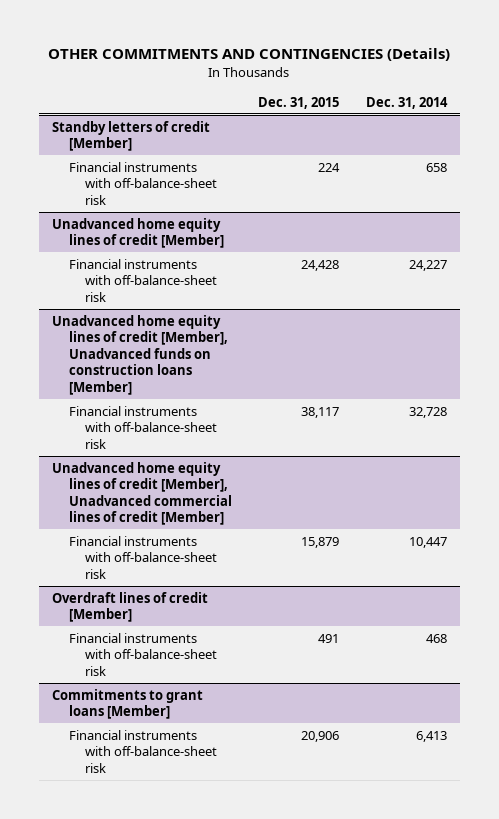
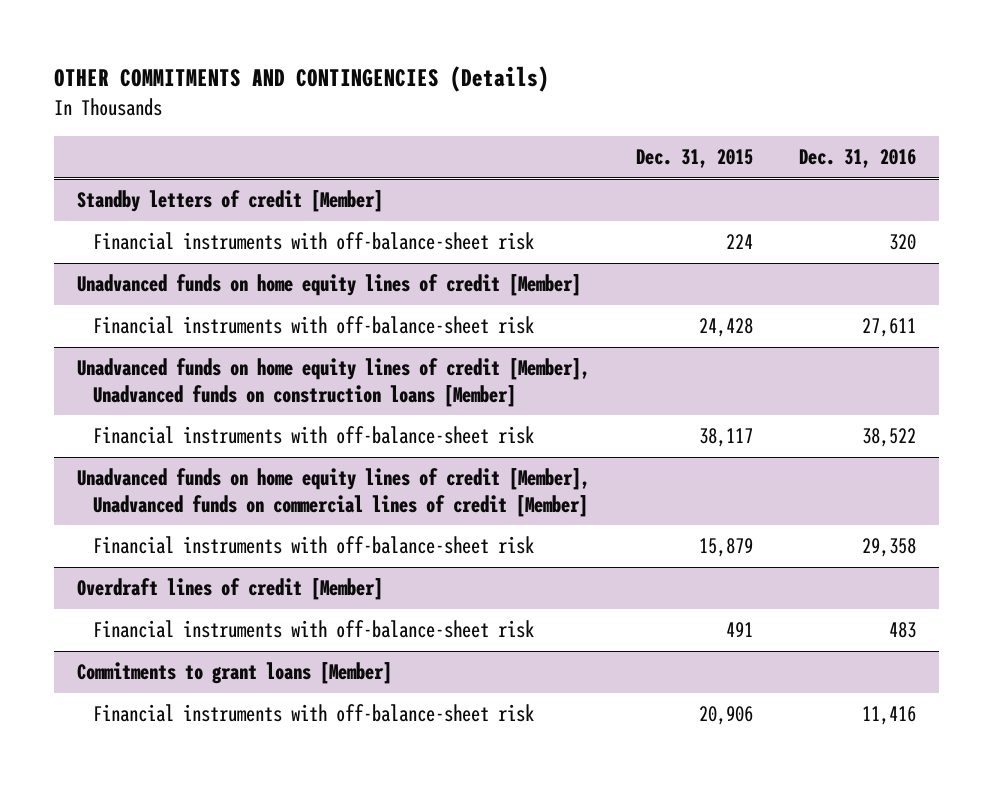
- | Dec. 31, 2015 | Dec. 31, 2014
+ | Dec. 31, 2015 | Dec. 31, 2016
- Unadvanced home equity lines of credit [Member]
+ Unadvanced funds on home equity lines of credit [Member]
- Unadvanced home equity lines of credit [Member], Unadvanced funds on construction loans [Member]
+ Unadvanced funds on home equity lines of credit [Member], Unadvanced funds on construction loans [Member]
- Unadvanced home equity lines of credit [Member], Unadvanced commercial lines of credit [Member]
+ Unadvanced funds on home equity lines of credit [Member], Unadvanced funds on commercial lines of credit [Member]

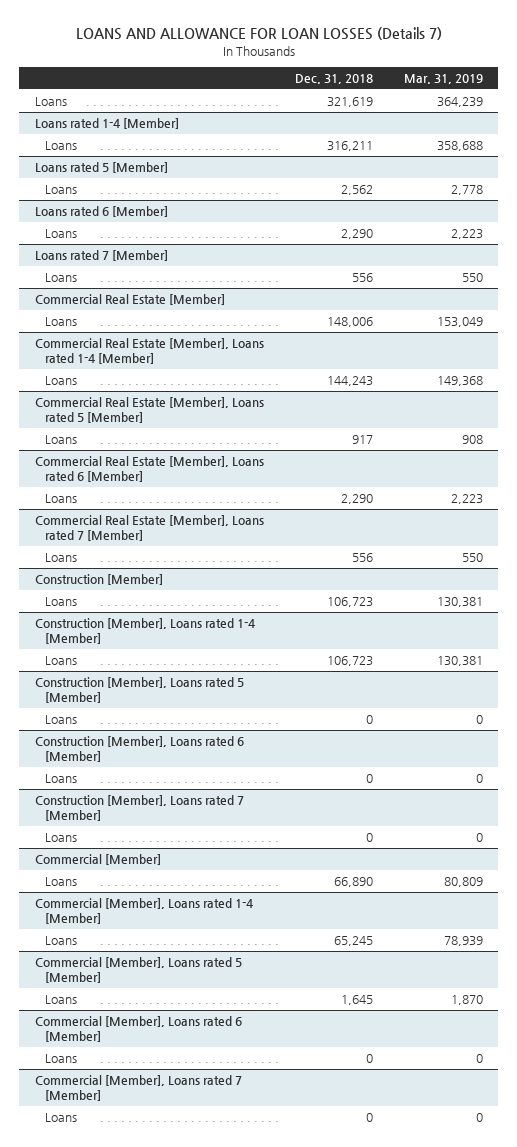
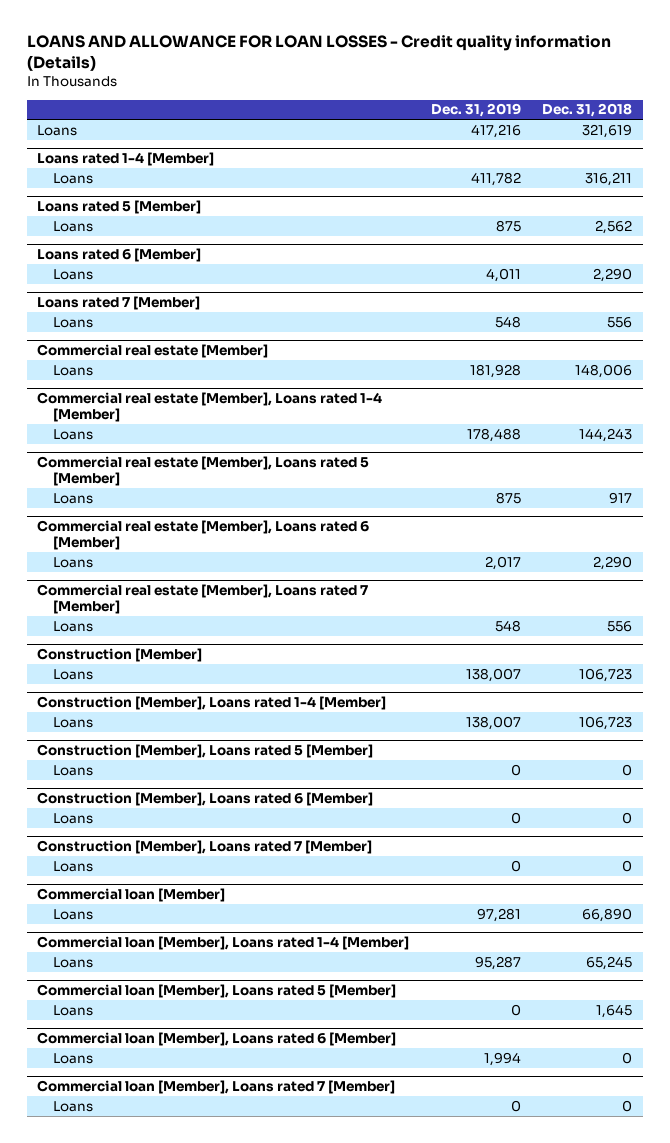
- LOANS AND ALLOWANCE FOR LOAN LOSSES (Details 7)
+ LOANS AND ALLOWANCE FOR LOAN LOSSES - Credit quality information (Details)
- | Dec. 31, 2018 | Mar. 31, 2019
+ | Dec. 31, 2019 | Dec. 31, 2018
- Commercial Real Estate [Member]
+ Commercial real estate [Member]
- Commercial Real Estate [Member], Loans rated 1-4 [Member]
+ Commercial real estate [Member], Loans rated 1-4 [Member]
- Commercial Real Estate [Member], Loans rated 5 [Member]
+ Commercial real estate [Member], Loans rated 5 [Member]
- Commercial Real Estate [Member], Loans rated 6 [Member]
+ Commercial real estate [Member], Loans rated 6 [Member]
- Commercial Real Estate [Member], Loans rated 7 [Member]
+ Commercial real estate [Member], Loans rated 7 [Member]
- Commercial [Member]
+ Commercial loan [Member]
- Commercial [Member], Loans rated 1-4 [Member]
+ Commercial loan [Member], Loans rated 1-4 [Member]
- Commercial [Member], Loans rated 5 [Member]
+ Commercial loan [Member], Loans rated 5 [Member]
- Commercial [Member], Loans rated 6 [Member]
+ Commercial loan [Member], Loans rated 6 [Member]
- Commercial [Member], Loans rated 7 [Member]
+ Commercial loan [Member], Loans rated 7 [Member]

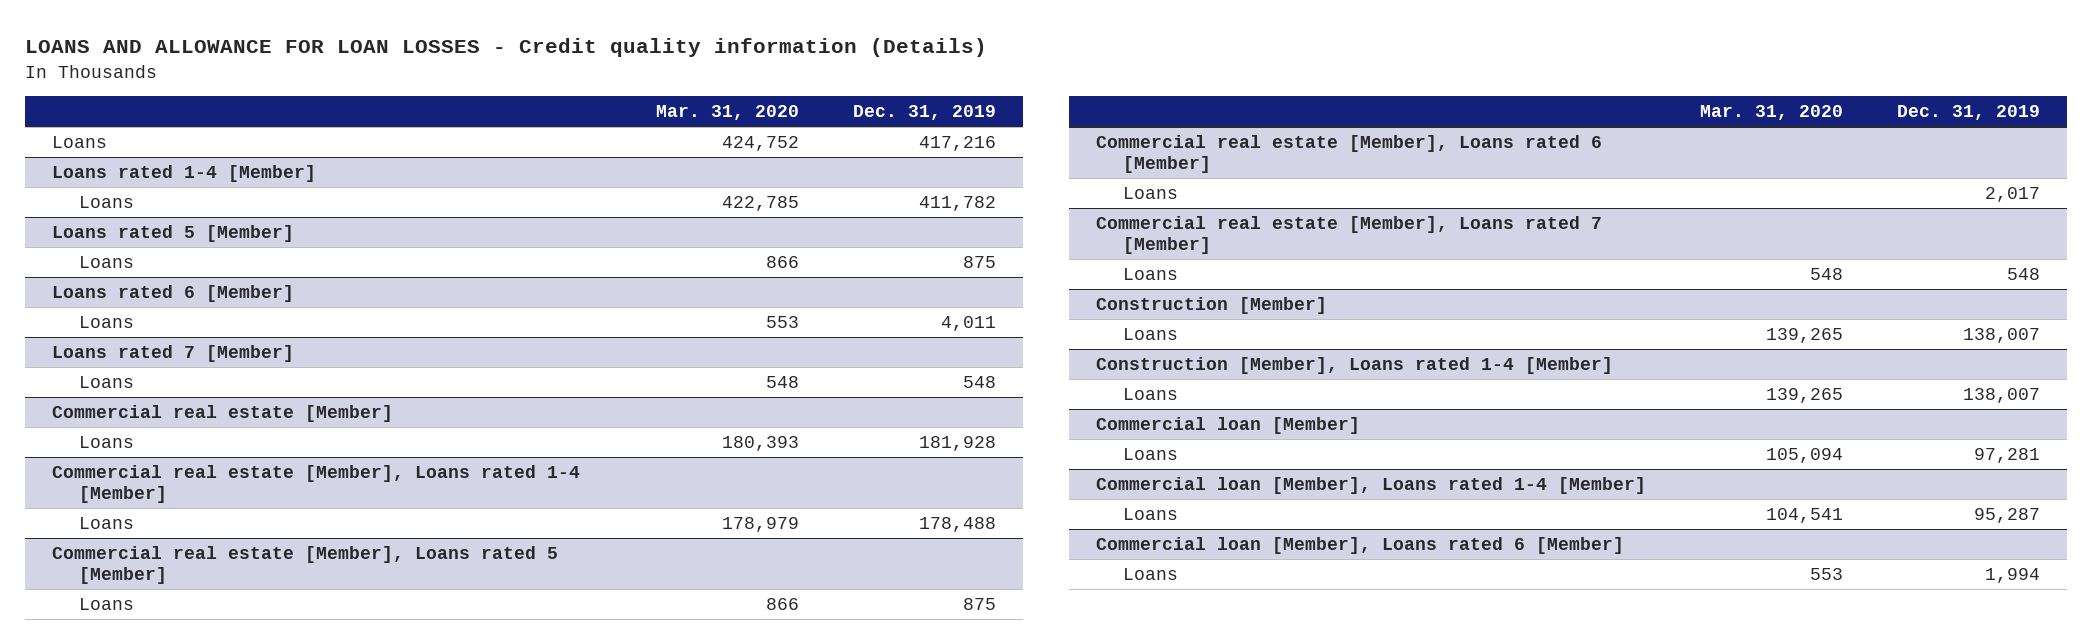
- | Dec. 31, 2019 | Dec. 31, 2018
+ | Mar. 31, 2020 | Dec. 31, 2019
- Construction [Member], Loans rated 5 [Member]
- Loans | 0 | 0
- Construction [Member], Loans rated 6 [Member]
- Loans | 0 | 0
- Construction [Member], Loans rated 7 [Member]
- Loans | 0 | 0
- Commercial loan [Member], Loans rated 5 [Member]
- Loans | 0 | 1,645
- Commercial loan [Member], Loans rated 7 [Member]
- Loans | 0 | 0

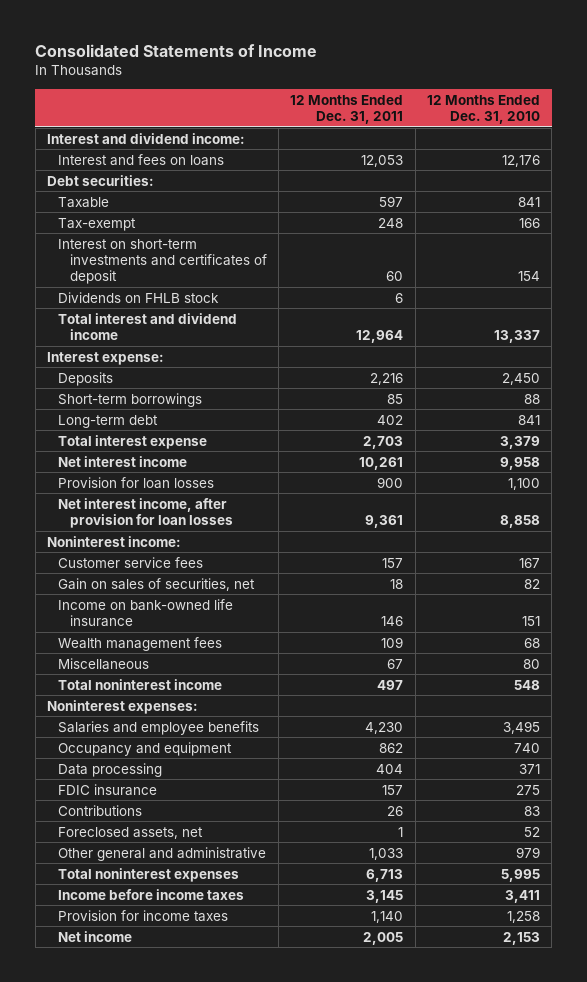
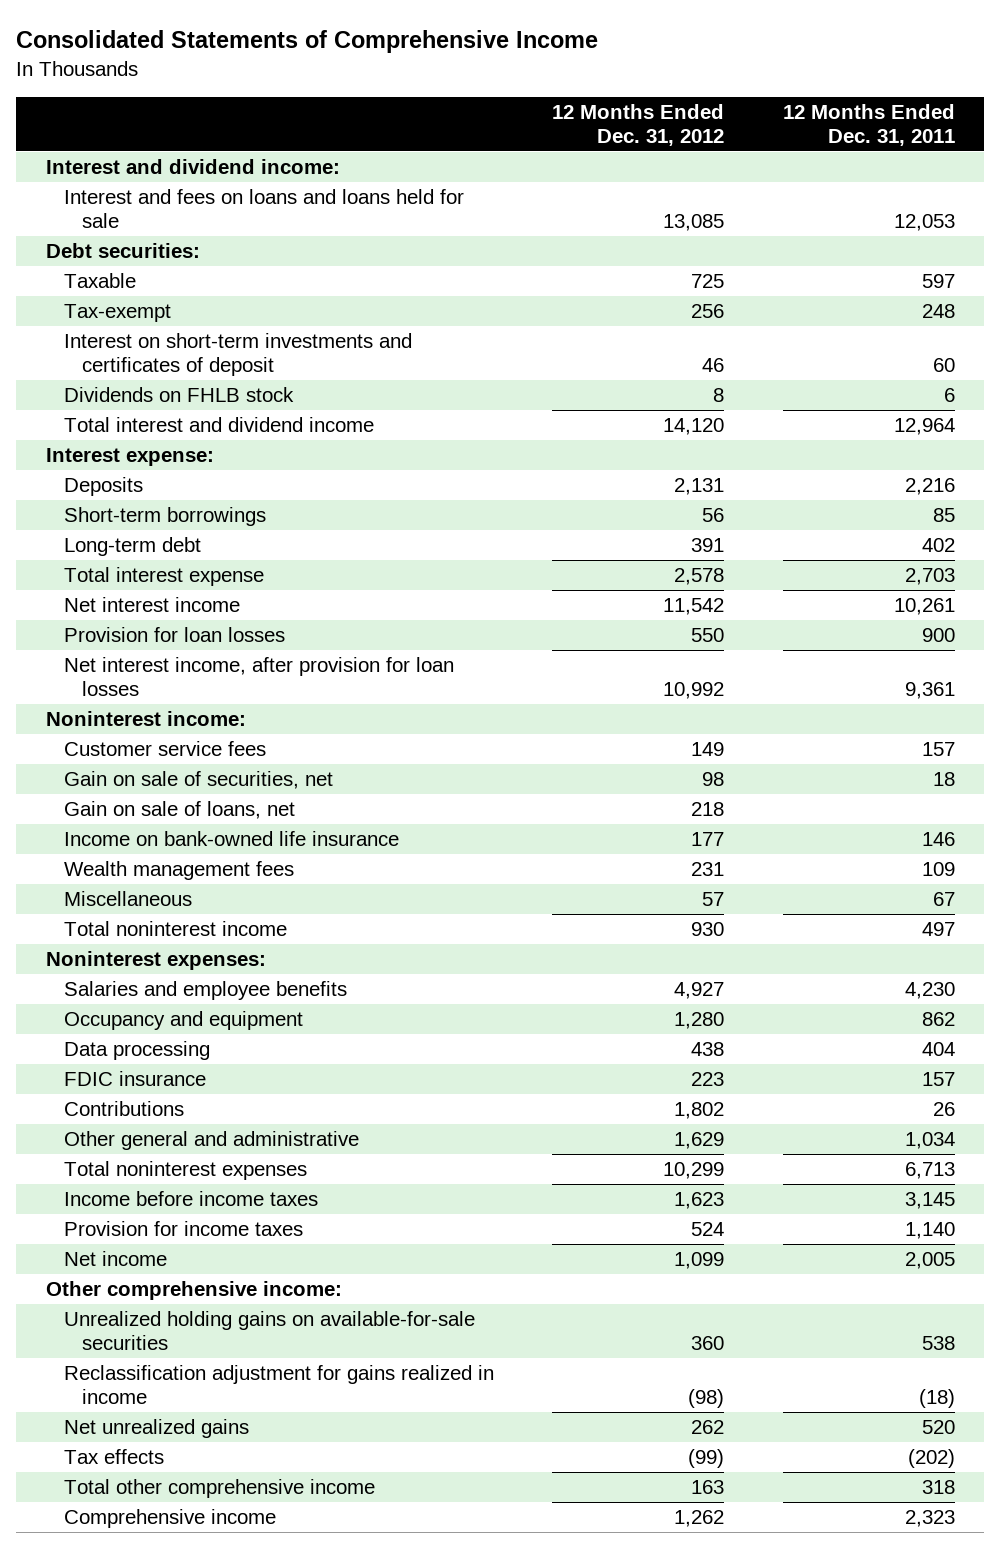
- Consolidated Statements of Income
+ Consolidated Statements of Comprehensive Income
- | 12 Months Ended Dec. 31, 2011 | 12 Months Ended Dec. 31, 2010
+ | 12 Months Ended Dec. 31, 2012 | 12 Months Ended Dec. 31, 2011
- Interest and fees on loans | 12,053 | 12,176
+ Interest and fees on loans and loans held for sale | 13,085 | 12,053
- Gain on sales of securities, net | 18 | 82
+ Gain on sale of securities, net | 98 | 18
+ Gain on sale of loans, net | 218 |
- Foreclosed assets, net | 1 | 52
- Other general and administrative | 1,033 | 979
+ Other general and administrative | 1,629 | 1,034
+ Other comprehensive income:
+ Unrealized holding gains on available-for-sale securities | 360 | 538
+ Reclassification adjustment for gains realized in income | (98) | (18)
+ Net unrealized gains | 262 | 520
+ Tax effects | (99) | (202)
+ Total other comprehensive income | 163 | 318
+ Comprehensive income | 1,262 | 2,323

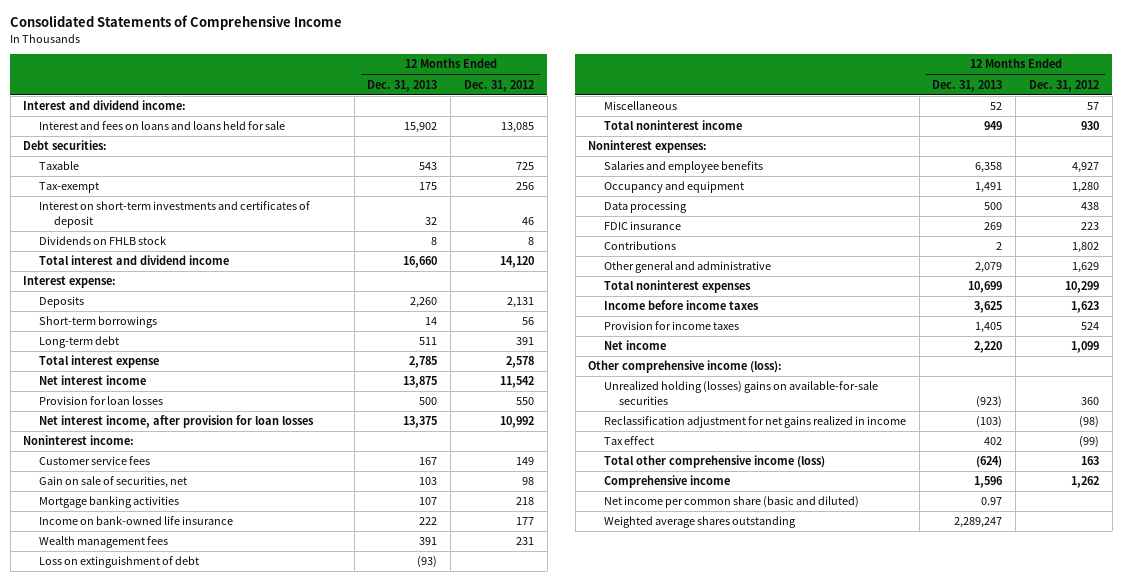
- | 12 Months Ended Dec. 31, 2012 | 12 Months Ended Dec. 31, 2011
+ | 12 Months Ended Dec. 31, 2013 | 12 Months Ended Dec. 31, 2012
- Gain on sale of loans, net | 218 |
+ Mortgage banking activities | 107 | 218
+ Loss on extinguishment of debt | (93) |
- Other comprehensive income:
- Unrealized holding gains on available-for-sale securities | 360 | 538
- Reclassification adjustment for gains realized in income | (98) | (18)
- Net unrealized gains | 262 | 520
- Tax effects | (99) | (202)
- Total other comprehensive income | 163 | 318
+ Other comprehensive income (loss):
+ Unrealized holding (losses) gains on available-for-sale securities | (923) | 360
+ Reclassification adjustment for net gains realized in income | (103) | (98)
+ Tax effect | 402 | (99)
+ Total other comprehensive income (loss) | (624) | 163
+ Net income per common share (basic and diluted) | 0.97 |
+ Weighted average shares outstanding | 2,289,247 |

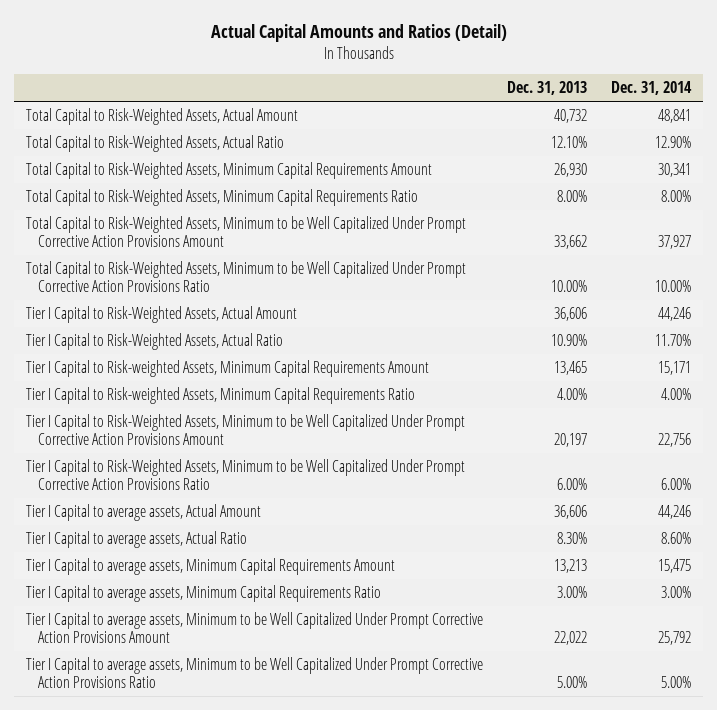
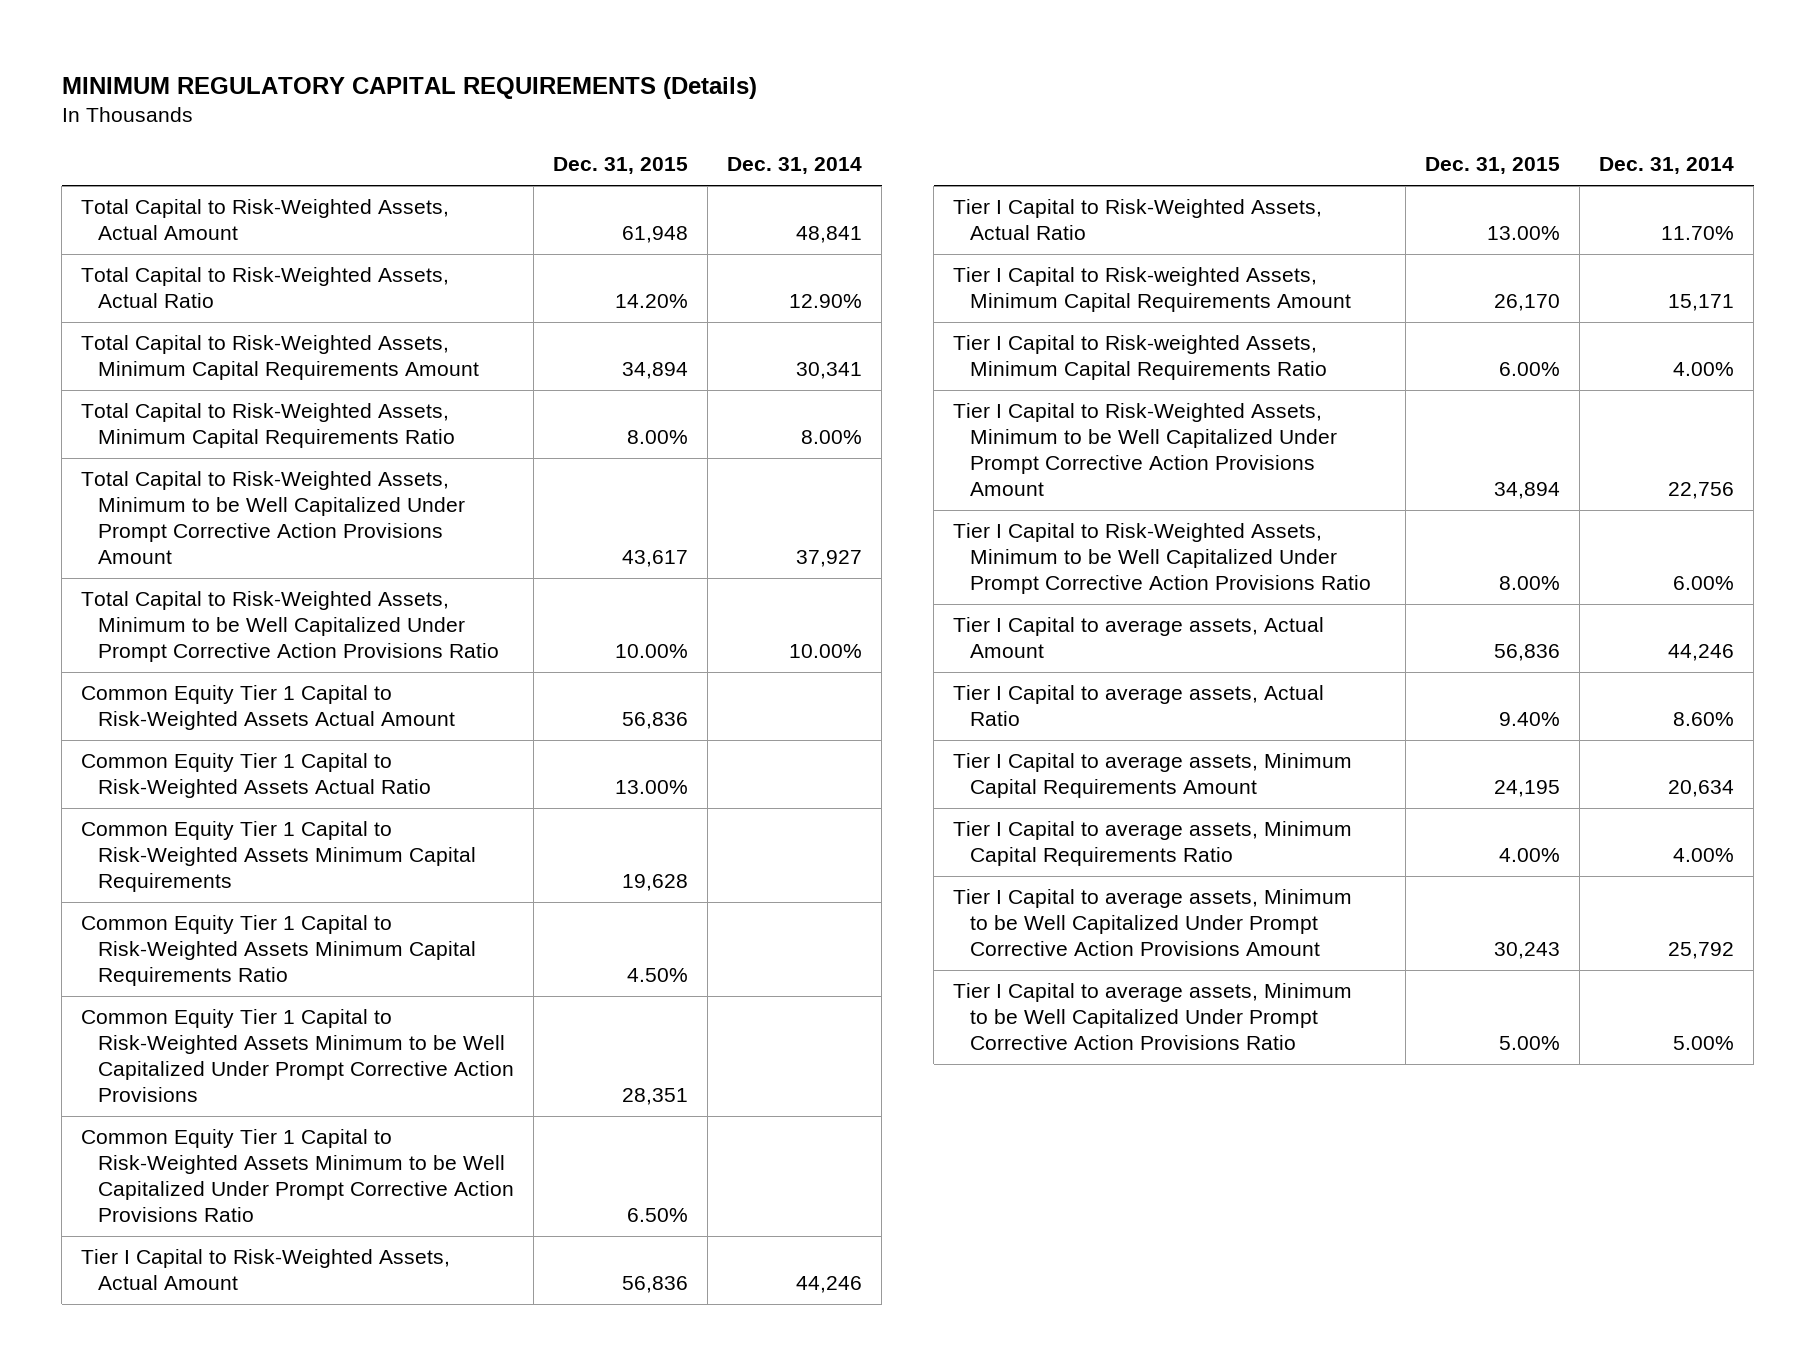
- Actual Capital Amounts and Ratios (Detail)
+ MINIMUM REGULATORY CAPITAL REQUIREMENTS (Details)
- | Dec. 31, 2013 | Dec. 31, 2014
+ | Dec. 31, 2015 | Dec. 31, 2014
+ Common Equity Tier 1 Capital to Risk-Weighted Assets Actual Amount | 56,836 |
+ Common Equity Tier 1 Capital to Risk-Weighted Assets Actual Ratio | 13.00% |
+ Common Equity Tier 1 Capital to Risk-Weighted Assets Minimum Capital Requirements | 19,628 |
+ Common Equity Tier 1 Capital to Risk-Weighted Assets Minimum Capital Requirements Ratio | 4.50% |
+ Common Equity Tier 1 Capital to Risk-Weighted Assets Minimum to be Well Capitalized Under Prompt Corrective Action Provisions | 28,351 |
+ Common Equity Tier 1 Capital to Risk-Weighted Assets Minimum to be Well Capitalized Under Prompt Corrective Action Provisions Ratio | 6.50% |
- Tier I Capital to average assets, Minimum Capital Requirements Amount | 13,213 | 15,475
- Tier I Capital to average assets, Minimum Capital Requirements Ratio | 3.00% | 3.00%
+ Tier I Capital to average assets, Minimum Capital Requirements Amount | 24,195 | 20,634
+ Tier I Capital to average assets, Minimum Capital Requirements Ratio | 4.00% | 4.00%

